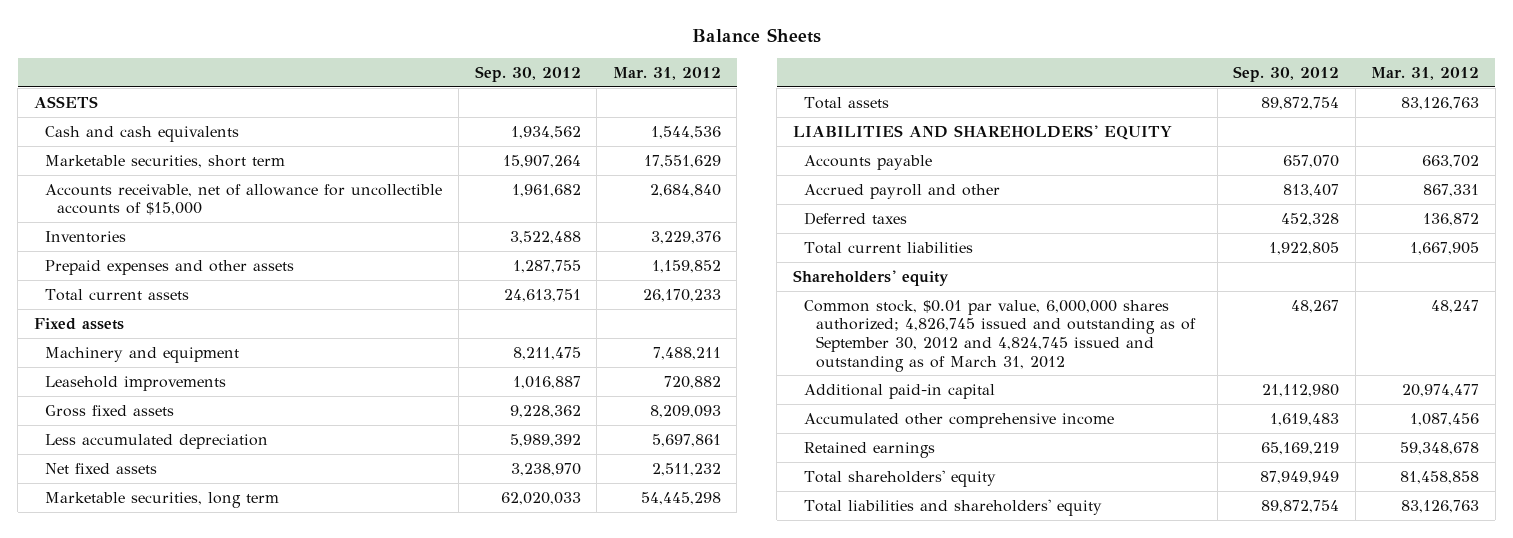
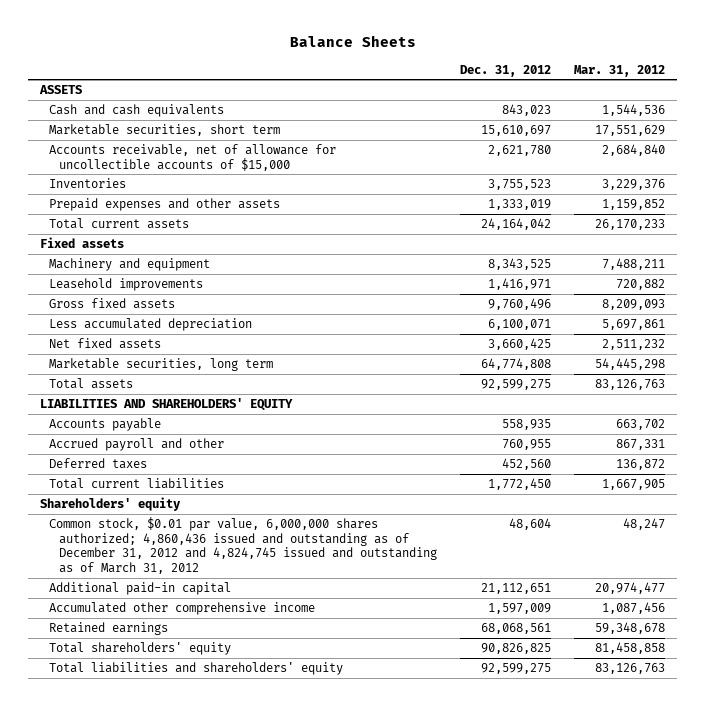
- | Sep. 30, 2012 | Mar. 31, 2012
+ | Dec. 31, 2012 | Mar. 31, 2012
- Common stock, $0.01 par value, 6,000,000 shares authorized; 4,826,745 issued and outstanding as of September 30, 2012 and 4,824,745 issued and outstanding as of March 31, 2012 | 48,267 | 48,247
+ Common stock, $0.01 par value, 6,000,000 shares authorized; 4,860,436 issued and outstanding as of December 31, 2012 and 4,824,745 issued and outstanding as of March 31, 2012 | 48,604 | 48,247

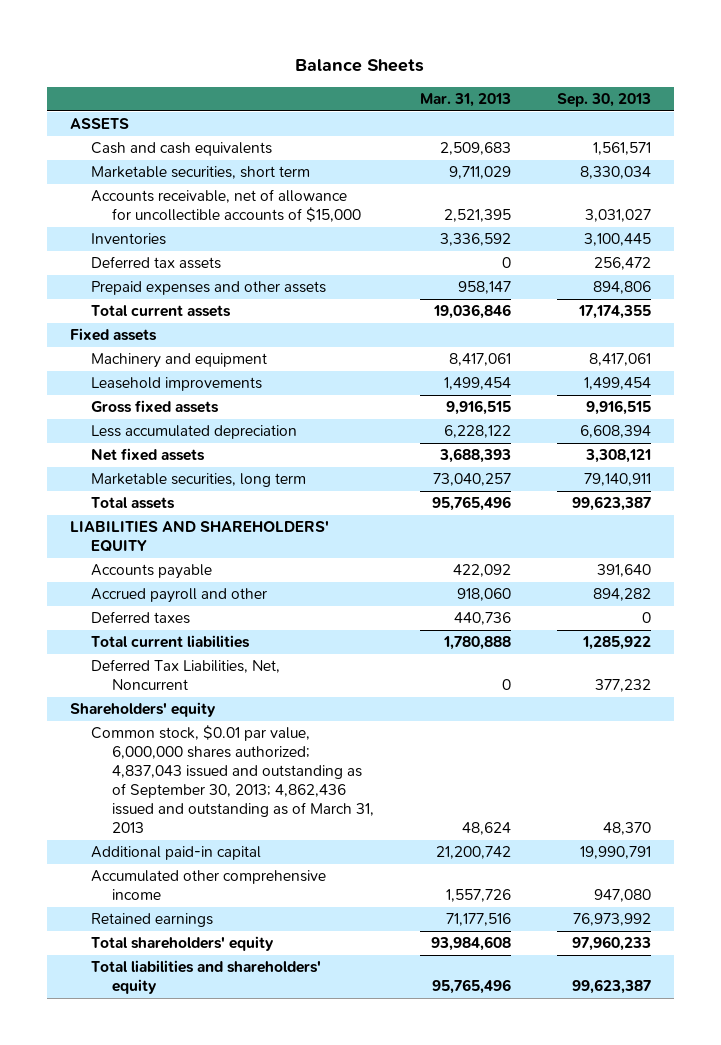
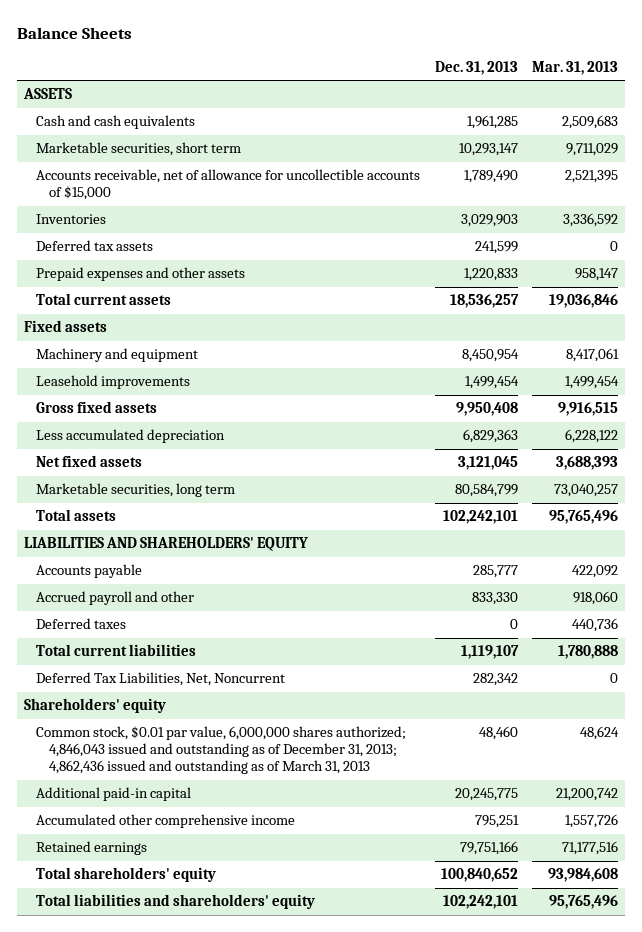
- | Mar. 31, 2013 | Sep. 30, 2013
+ | Dec. 31, 2013 | Mar. 31, 2013
- Common stock, $0.01 par value, 6,000,000 shares authorized; 4,837,043 issued and outstanding as of September 30, 2013; 4,862,436 issued and outstanding as of March 31, 2013 | 48,624 | 48,370
+ Common stock, $0.01 par value, 6,000,000 shares authorized; 4,846,043 issued and outstanding as of December 31, 2013; 4,862,436 issued and outstanding as of March 31, 2013 | 48,460 | 48,624

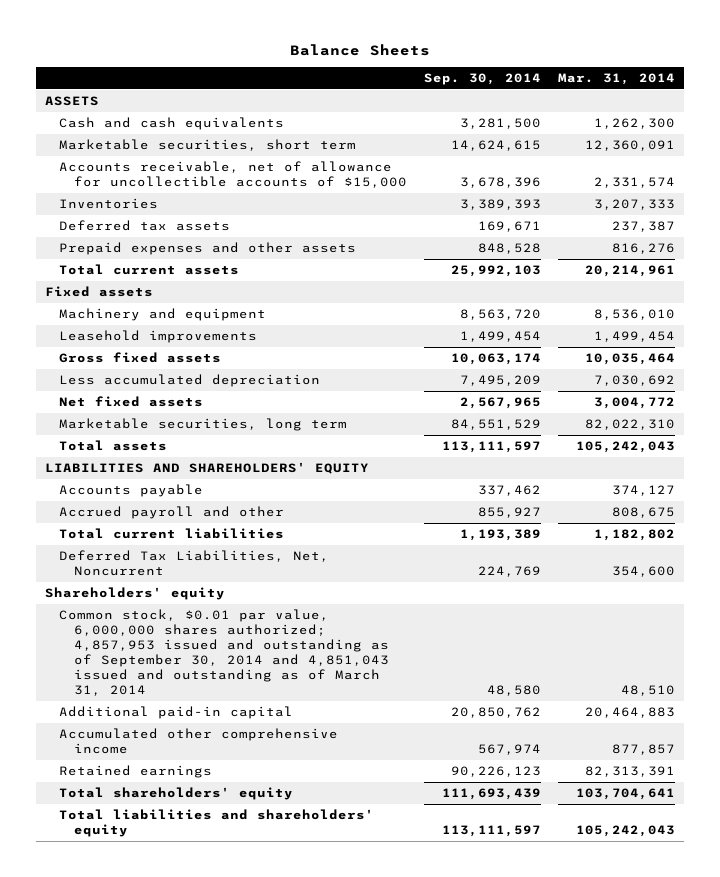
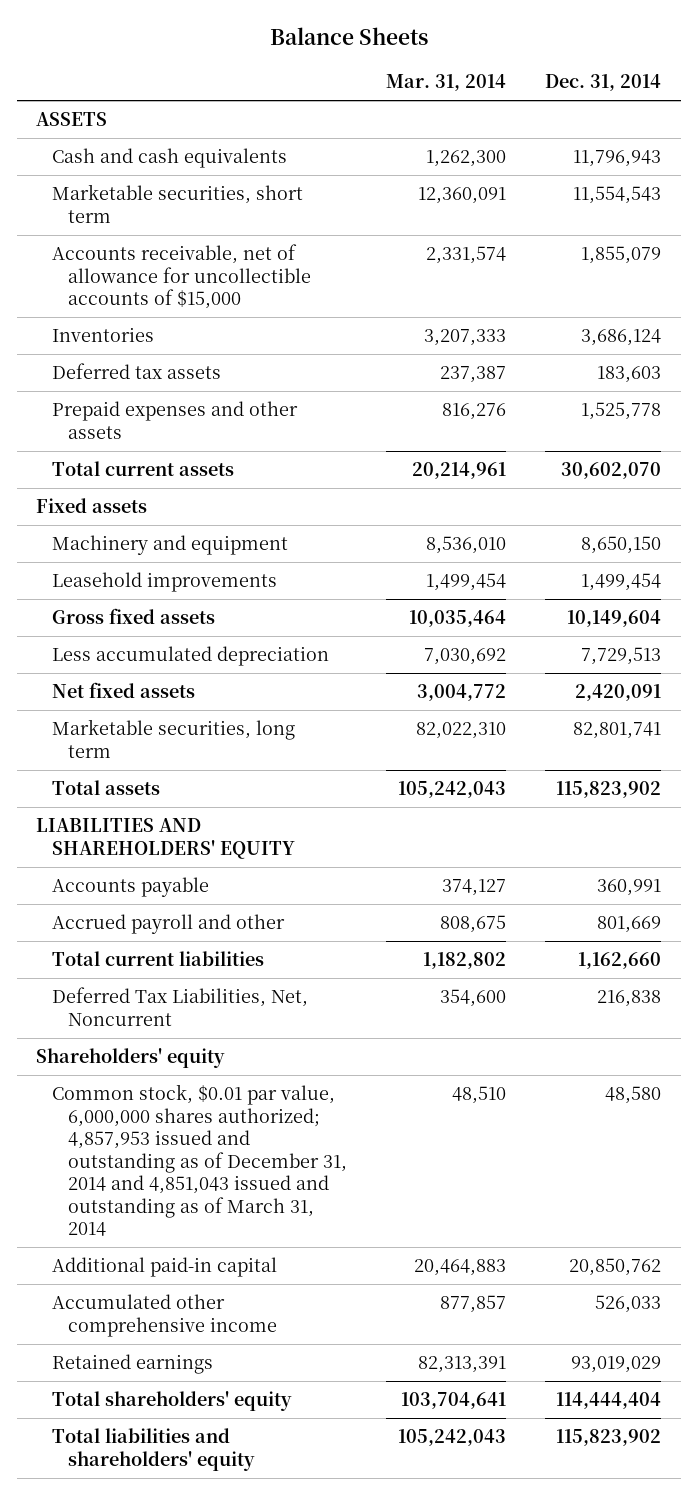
- | Sep. 30, 2014 | Mar. 31, 2014
+ | Mar. 31, 2014 | Dec. 31, 2014
- Common stock, $0.01 par value, 6,000,000 shares authorized; 4,857,953 issued and outstanding as of September 30, 2014 and 4,851,043 issued and outstanding as of March 31, 2014 | 48,580 | 48,510
+ Common stock, $0.01 par value, 6,000,000 shares authorized; 4,857,953 issued and outstanding as of December 31, 2014 and 4,851,043 issued and outstanding as of March 31, 2014 | 48,510 | 48,580

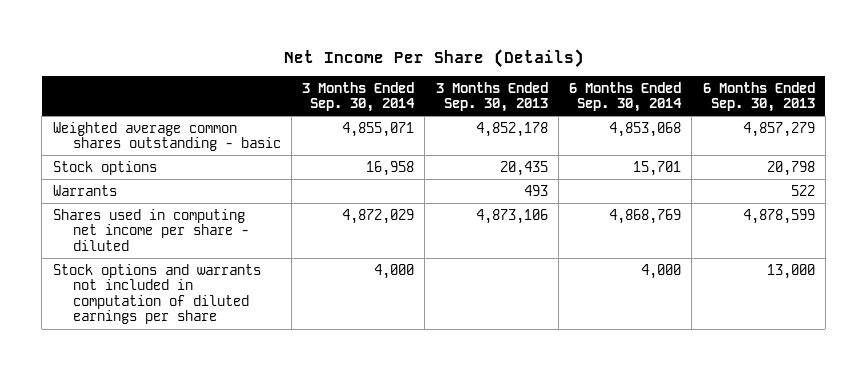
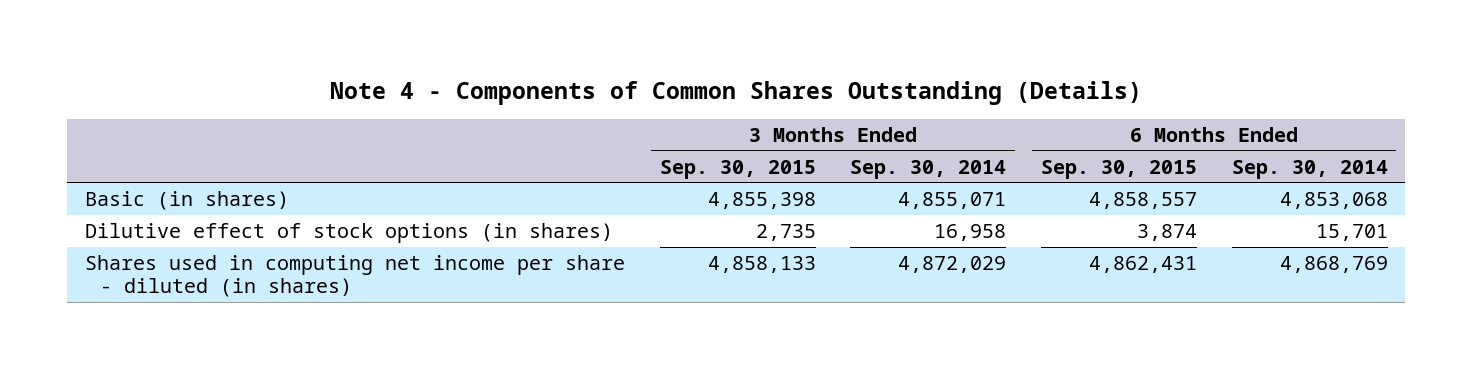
- Net Income Per Share (Details)
+ Note 4 - Components of Common Shares Outstanding (Details)
- | 3 Months Ended Sep. 30, 2014 | 3 Months Ended Sep. 30, 2013 | 6 Months Ended Sep. 30, 2014 | 6 Months Ended Sep. 30, 2013
+ | 3 Months Ended Sep. 30, 2015 | 3 Months Ended Sep. 30, 2014 | 6 Months Ended Sep. 30, 2015 | 6 Months Ended Sep. 30, 2014
- Weighted average common shares outstanding - basic | 4,855,071 | 4,852,178 | 4,853,068 | 4,857,279
- Stock options | 16,958 | 20,435 | 15,701 | 20,798
- Warrants | | 493 | | 522
- Shares used in computing net income per share - diluted | 4,872,029 | 4,873,106 | 4,868,769 | 4,878,599
- Stock options and warrants not included in computation of diluted earnings per share | 4,000 | | 4,000 | 13,000
+ Basic (in shares) | 4,855,398 | 4,855,071 | 4,858,557 | 4,853,068
+ Dilutive effect of stock options (in shares) | 2,735 | 16,958 | 3,874 | 15,701
+ Shares used in computing net income per share - diluted (in shares) | 4,858,133 | 4,872,029 | 4,862,431 | 4,868,769

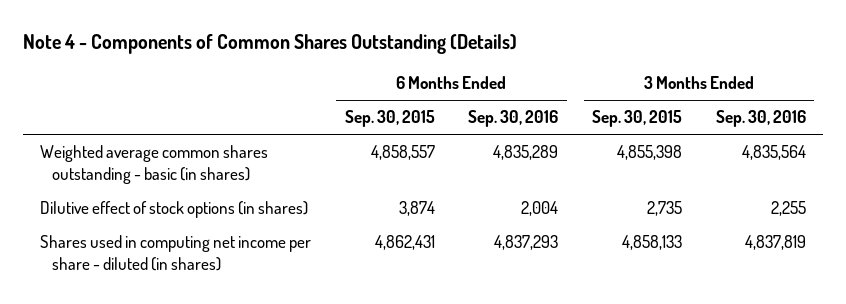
- | 3 Months Ended Sep. 30, 2015 | 3 Months Ended Sep. 30, 2014 | 6 Months Ended Sep. 30, 2015 | 6 Months Ended Sep. 30, 2014
+ | 6 Months Ended Sep. 30, 2015 | 6 Months Ended Sep. 30, 2016 | 3 Months Ended Sep. 30, 2015 | 3 Months Ended Sep. 30, 2016
- Basic (in shares) | 4,855,398 | 4,855,071 | 4,858,557 | 4,853,068
+ Weighted average common shares outstanding - basic (in shares) | 4,858,557 | 4,835,289 | 4,855,398 | 4,835,564

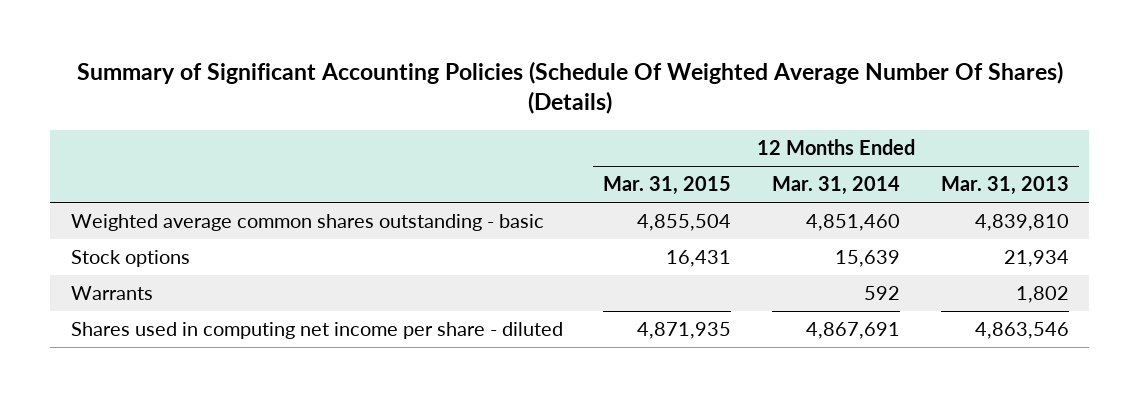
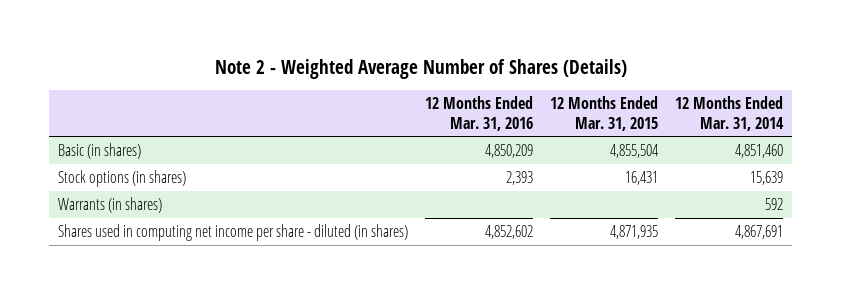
- Summary of Significant Accounting Policies (Schedule Of Weighted Average Number Of Shares) (Details)
+ Note 2 - Weighted Average Number of Shares (Details)
- | 12 Months Ended Mar. 31, 2015 | 12 Months Ended Mar. 31, 2014 | 12 Months Ended Mar. 31, 2013
+ | 12 Months Ended Mar. 31, 2016 | 12 Months Ended Mar. 31, 2015 | 12 Months Ended Mar. 31, 2014
- Weighted average common shares outstanding - basic | 4,855,504 | 4,851,460 | 4,839,810
- Stock options | 16,431 | 15,639 | 21,934
- Warrants | | 592 | 1,802
- Shares used in computing net income per share - diluted | 4,871,935 | 4,867,691 | 4,863,546
+ Basic (in shares) | 4,850,209 | 4,855,504 | 4,851,460
+ Stock options (in shares) | 2,393 | 16,431 | 15,639
+ Warrants (in shares) | | | 592
+ Shares used in computing net income per share - diluted (in shares) | 4,852,602 | 4,871,935 | 4,867,691

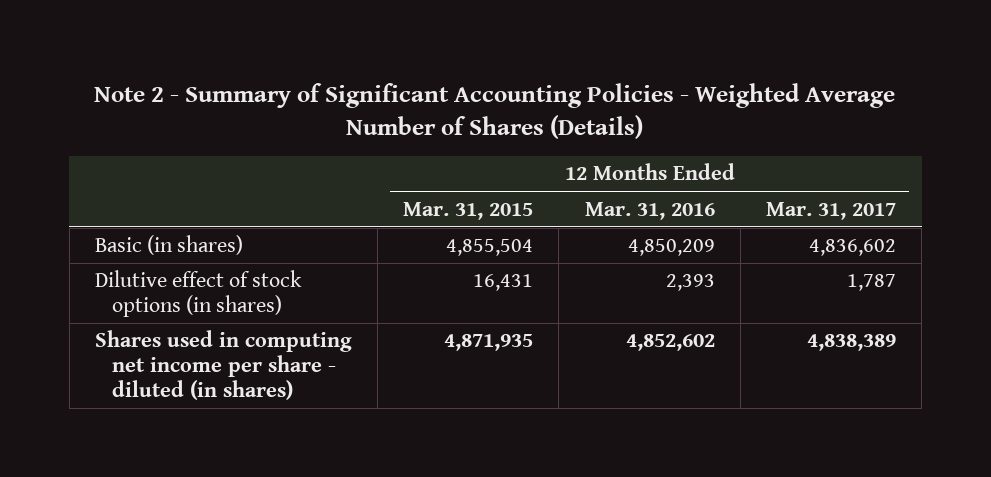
- Note 2 - Weighted Average Number of Shares (Details)
+ Note 2 - Summary of Significant Accounting Policies - Weighted Average Number of Shares (Details)
- | 12 Months Ended Mar. 31, 2016 | 12 Months Ended Mar. 31, 2015 | 12 Months Ended Mar. 31, 2014
+ | 12 Months Ended Mar. 31, 2015 | 12 Months Ended Mar. 31, 2016 | 12 Months Ended Mar. 31, 2017
- Stock options (in shares) | 2,393 | 16,431 | 15,639
- Warrants (in shares) | | | 592
+ Dilutive effect of stock options (in shares) | 16,431 | 2,393 | 1,787

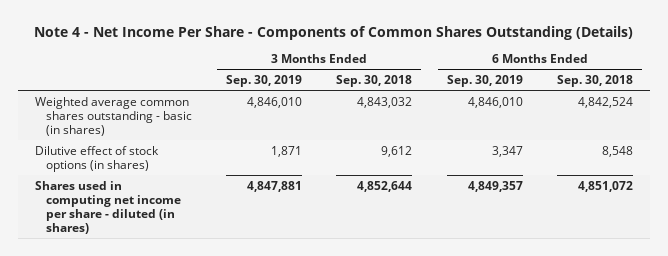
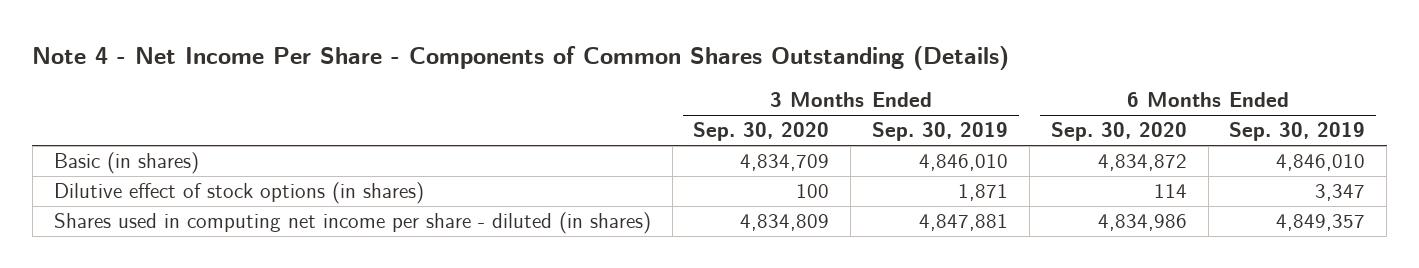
- | 3 Months Ended Sep. 30, 2019 | 3 Months Ended Sep. 30, 2018 | 6 Months Ended Sep. 30, 2019 | 6 Months Ended Sep. 30, 2018
+ | 3 Months Ended Sep. 30, 2020 | 3 Months Ended Sep. 30, 2019 | 6 Months Ended Sep. 30, 2020 | 6 Months Ended Sep. 30, 2019
- Weighted average common shares outstanding - basic (in shares) | 4,846,010 | 4,843,032 | 4,846,010 | 4,842,524
+ Basic (in shares) | 4,834,709 | 4,846,010 | 4,834,872 | 4,846,010

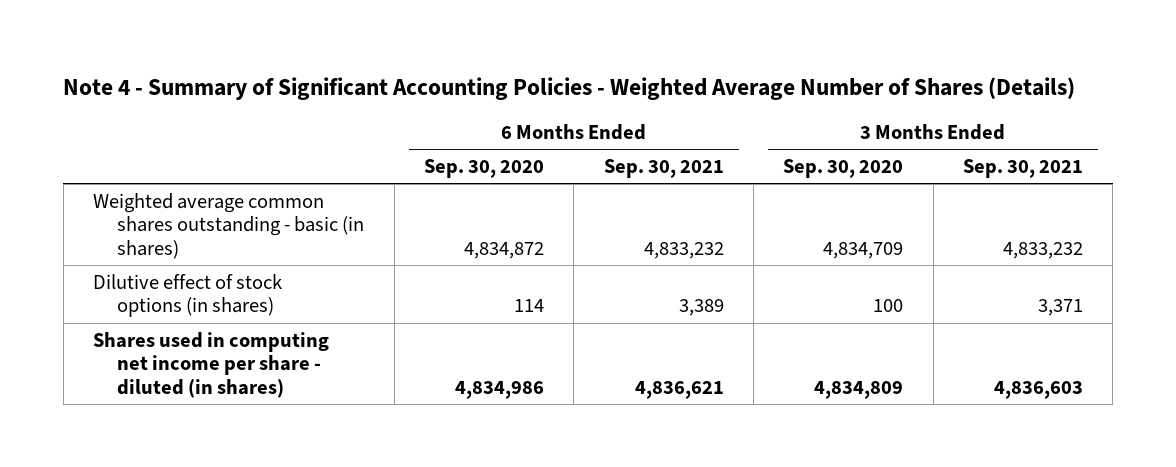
- Note 4 - Net Income Per Share - Components of Common Shares Outstanding (Details)
+ Note 4 - Summary of Significant Accounting Policies - Weighted Average Number of Shares (Details)
- | 3 Months Ended Sep. 30, 2020 | 3 Months Ended Sep. 30, 2019 | 6 Months Ended Sep. 30, 2020 | 6 Months Ended Sep. 30, 2019
+ | 6 Months Ended Sep. 30, 2020 | 6 Months Ended Sep. 30, 2021 | 3 Months Ended Sep. 30, 2020 | 3 Months Ended Sep. 30, 2021
- Basic (in shares) | 4,834,709 | 4,846,010 | 4,834,872 | 4,846,010
+ Weighted average common shares outstanding - basic (in shares) | 4,834,872 | 4,833,232 | 4,834,709 | 4,833,232

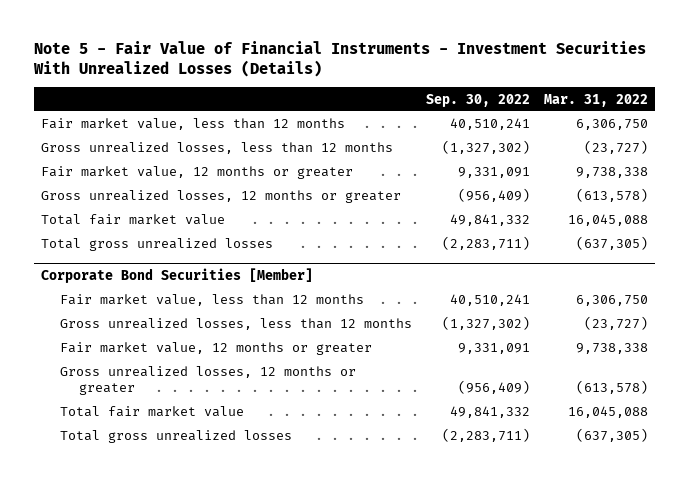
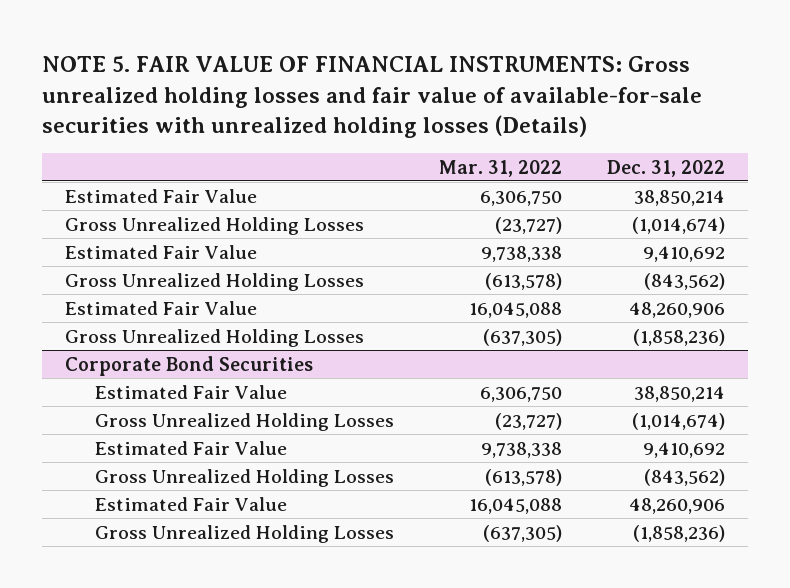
- Note 5 - Fair Value of Financial Instruments - Investment Securities With Unrealized Losses (Details)
+ NOTE 5. FAIR VALUE OF FINANCIAL INSTRUMENTS: Gross unrealized holding losses and fair value of available-for-sale securities with unrealized holding losses (Details)
- | Sep. 30, 2022 | Mar. 31, 2022
+ | Mar. 31, 2022 | Dec. 31, 2022
- Fair market value, less than 12 months | 40,510,241 | 6,306,750
- Gross unrealized losses, less than 12 months | (1,327,302) | (23,727)
- Fair market value, 12 months or greater | 9,331,091 | 9,738,338
- Gross unrealized losses, 12 months or greater | (956,409) | (613,578)
- Total fair market value | 49,841,332 | 16,045,088
- Total gross unrealized losses | (2,283,711) | (637,305)
- Corporate Bond Securities [Member]
- Fair market value, less than 12 months | 40,510,241 | 6,306,750
- Gross unrealized losses, less than 12 months | (1,327,302) | (23,727)
- Fair market value, 12 months or greater | 9,331,091 | 9,738,338
- Gross unrealized losses, 12 months or greater | (956,409) | (613,578)
- Total fair market value | 49,841,332 | 16,045,088
- Total gross unrealized losses | (2,283,711) | (637,305)
+ Estimated Fair Value | 6,306,750 | 38,850,214
+ Gross Unrealized Holding Losses | (23,727) | (1,014,674)
+ Estimated Fair Value | 9,738,338 | 9,410,692
+ Gross Unrealized Holding Losses | (613,578) | (843,562)
+ Estimated Fair Value | 16,045,088 | 48,260,906
+ Gross Unrealized Holding Losses | (637,305) | (1,858,236)
+ Corporate Bond Securities
+ Estimated Fair Value | 6,306,750 | 38,850,214
+ Gross Unrealized Holding Losses | (23,727) | (1,014,674)
+ Estimated Fair Value | 9,738,338 | 9,410,692
+ Gross Unrealized Holding Losses | (613,578) | (843,562)
+ Estimated Fair Value | 16,045,088 | 48,260,906
+ Gross Unrealized Holding Losses | (637,305) | (1,858,236)

